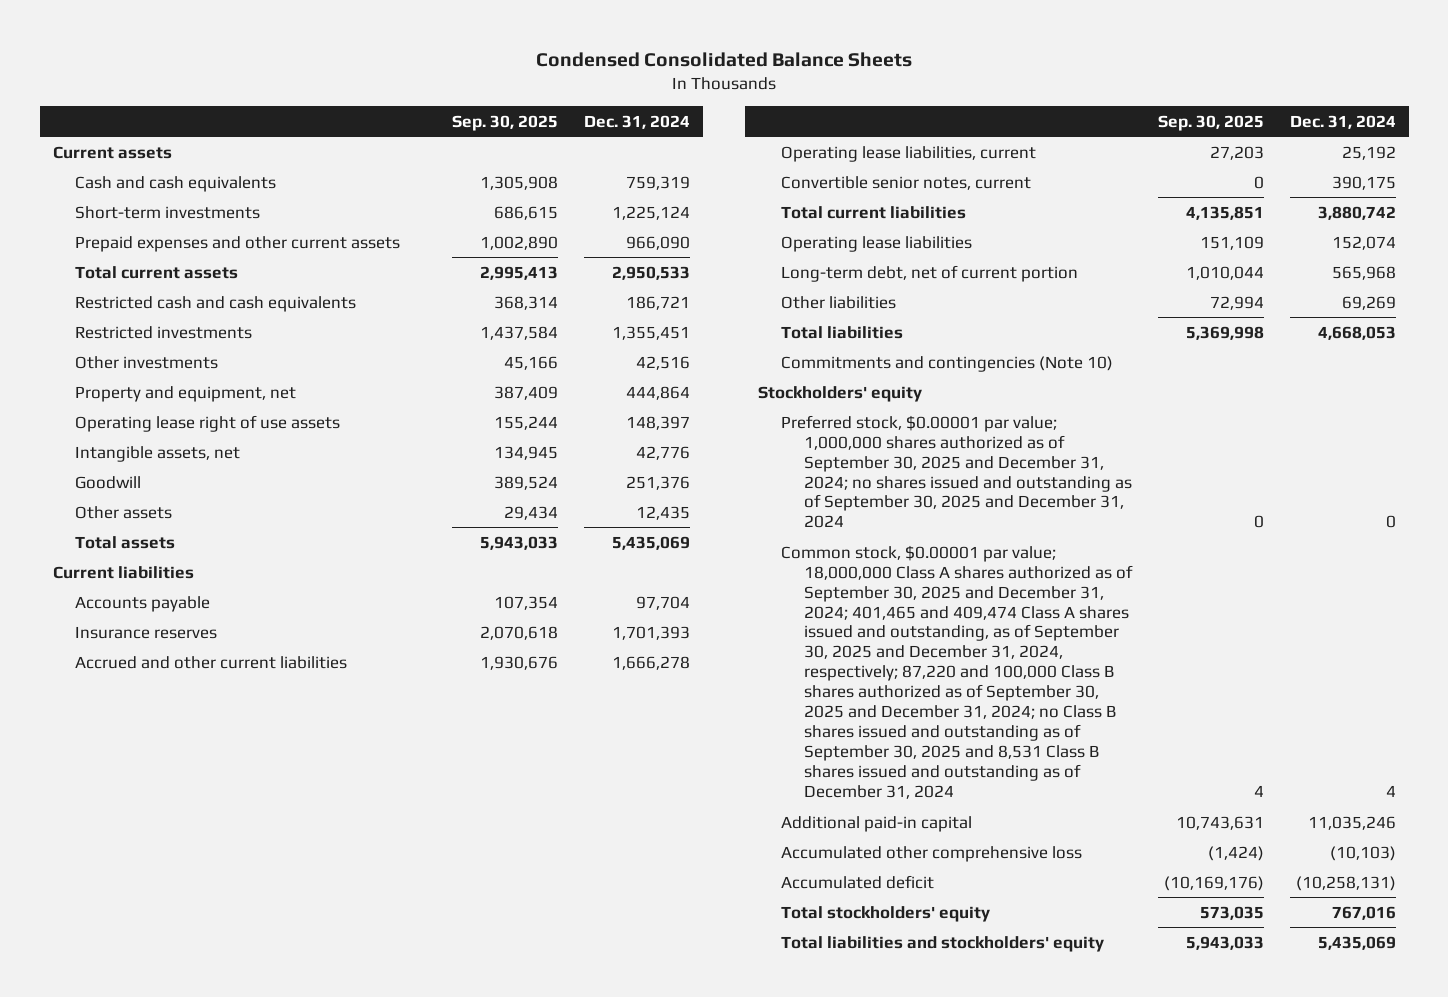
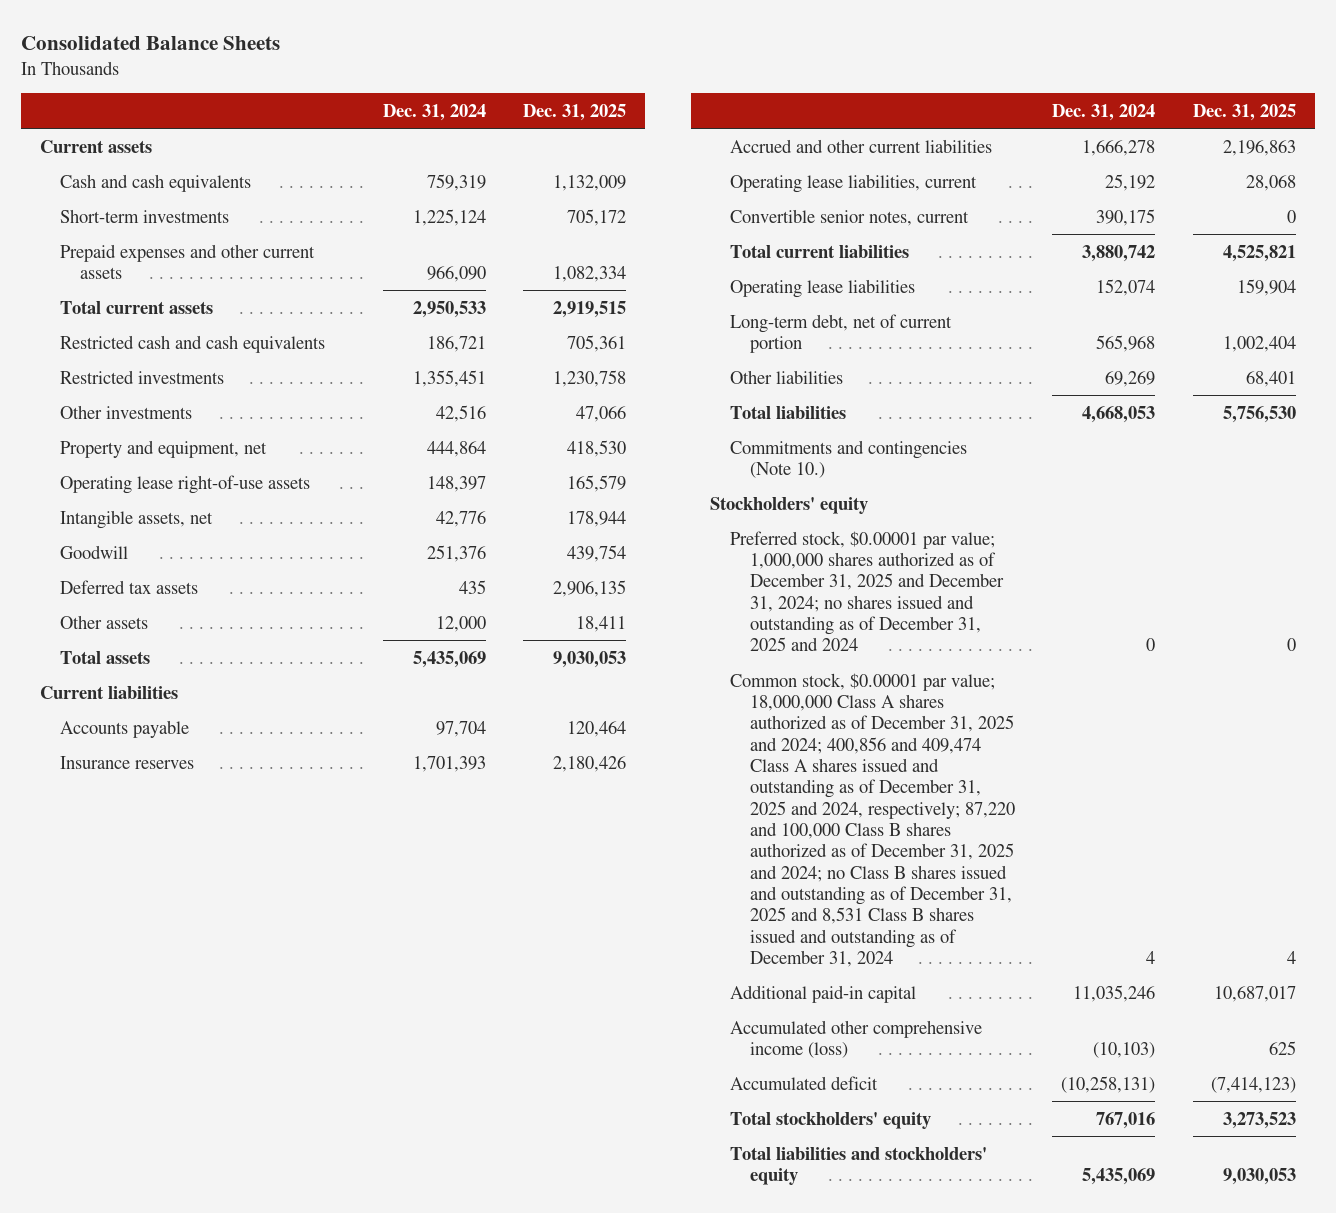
- Condensed Consolidated Balance Sheets
+ Consolidated Balance Sheets
- | Sep. 30, 2025 | Dec. 31, 2024
+ | Dec. 31, 2024 | Dec. 31, 2025
- Operating lease right of use assets | 155,244 | 148,397
+ Operating lease right-of-use assets | 148,397 | 165,579
- Other assets | 29,434 | 12,435
+ Deferred tax assets | 435 | 2,906,135
+ Other assets | 12,000 | 18,411
- Commitments and contingencies (Note 10)
+ Commitments and contingencies (Note 10.)
- Preferred stock, $0.00001 par value; 1,000,000 shares authorized as of September 30, 2025 and December 31, 2024; no shares issued and outstanding as of September 30, 2025 and December 31, 2024 | 0 | 0
- Common stock, $0.00001 par value; 18,000,000 Class A shares authorized as of September 30, 2025 and December 31, 2024; 401,465 and 409,474 Class A shares issued and outstanding, as of September 30, 2025 and December 31, 2024, respectively; 87,220 and 100,000 Class B shares authorized as of September 30, 2025 and December 31, 2024; no Class B shares issued and outstanding as of September 30, 2025 and 8,531 Class B shares issued and outstanding as of December 31, 2024 | 4 | 4
+ Preferred stock, $0.00001 par value; 1,000,000 shares authorized as of December 31, 2025 and December 31, 2024; no shares issued and outstanding as of December 31, 2025 and 2024 | 0 | 0
+ Common stock, $0.00001 par value; 18,000,000 Class A shares authorized as of December 31, 2025 and 2024; 400,856 and 409,474 Class A shares issued and outstanding as of December 31, 2025 and 2024, respectively; 87,220 and 100,000 Class B shares authorized as of December 31, 2025 and 2024; no Class B shares issued and outstanding as of December 31, 2025 and 8,531 Class B shares issued and outstanding as of December 31, 2024 | 4 | 4
- Accumulated other comprehensive loss | (1,424) | (10,103)
+ Accumulated other comprehensive income (loss) | (10,103) | 625

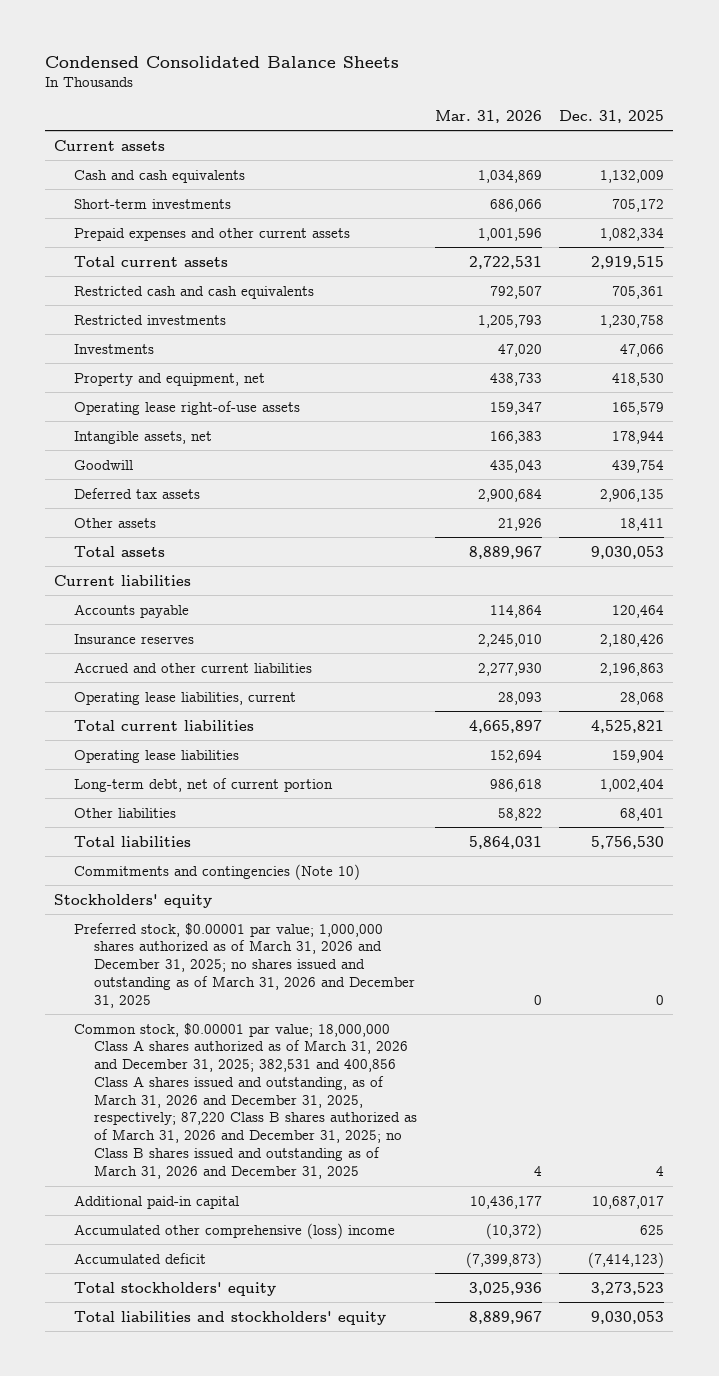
- Consolidated Balance Sheets
+ Condensed Consolidated Balance Sheets
- | Dec. 31, 2024 | Dec. 31, 2025
+ | Mar. 31, 2026 | Dec. 31, 2025
- Other investments | 42,516 | 47,066
+ Investments | 47,020 | 47,066
- Convertible senior notes, current | 390,175 | 0
- Commitments and contingencies (Note 10.)
+ Commitments and contingencies (Note 10)
- Preferred stock, $0.00001 par value; 1,000,000 shares authorized as of December 31, 2025 and December 31, 2024; no shares issued and outstanding as of December 31, 2025 and 2024 | 0 | 0
- Common stock, $0.00001 par value; 18,000,000 Class A shares authorized as of December 31, 2025 and 2024; 400,856 and 409,474 Class A shares issued and outstanding as of December 31, 2025 and 2024, respectively; 87,220 and 100,000 Class B shares authorized as of December 31, 2025 and 2024; no Class B shares issued and outstanding as of December 31, 2025 and 8,531 Class B shares issued and outstanding as of December 31, 2024 | 4 | 4
+ Preferred stock, $0.00001 par value; 1,000,000 shares authorized as of March 31, 2026 and December 31, 2025; no shares issued and outstanding as of March 31, 2026 and December 31, 2025 | 0 | 0
+ Common stock, $0.00001 par value; 18,000,000 Class A shares authorized as of March 31, 2026 and December 31, 2025; 382,531 and 400,856 Class A shares issued and outstanding, as of March 31, 2026 and December 31, 2025, respectively; 87,220 Class B shares authorized as of March 31, 2026 and December 31, 2025; no Class B shares issued and outstanding as of March 31, 2026 and December 31, 2025 | 4 | 4
- Accumulated other comprehensive income (loss) | (10,103) | 625
+ Accumulated other comprehensive (loss) income | (10,372) | 625

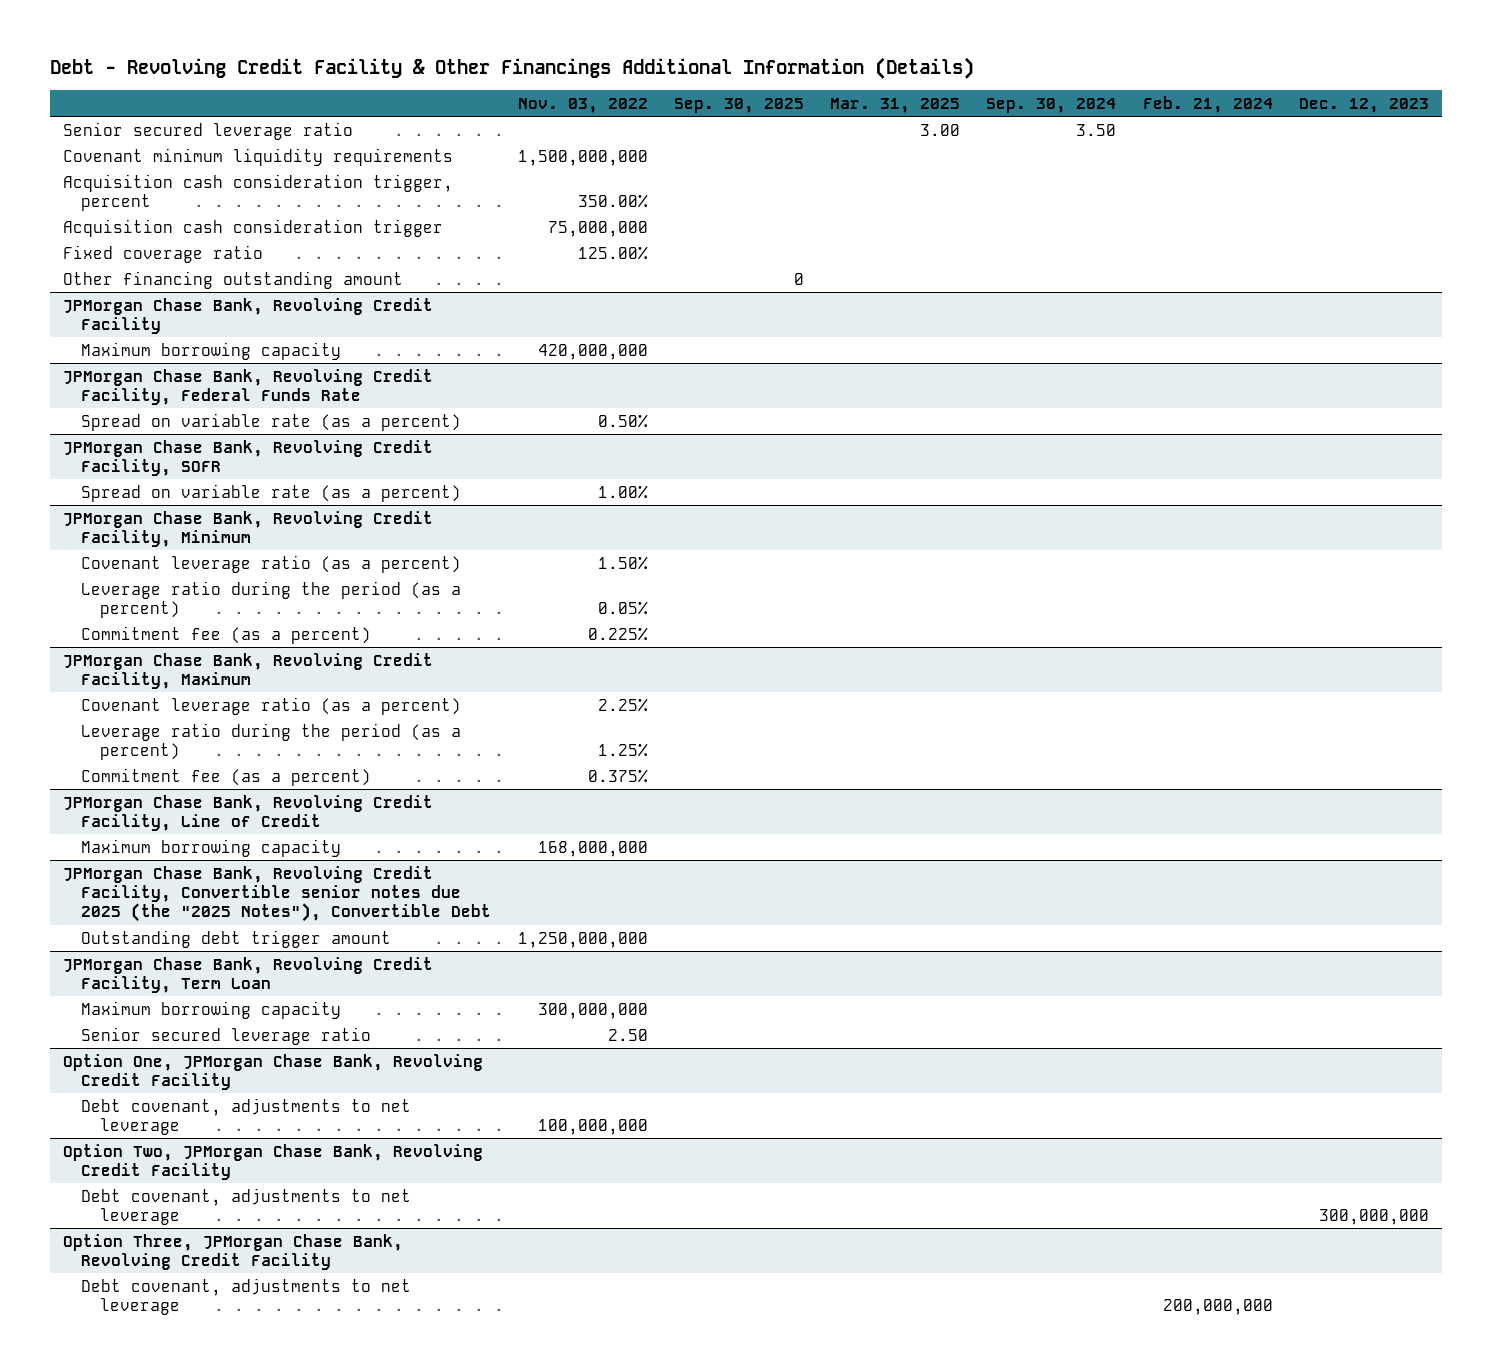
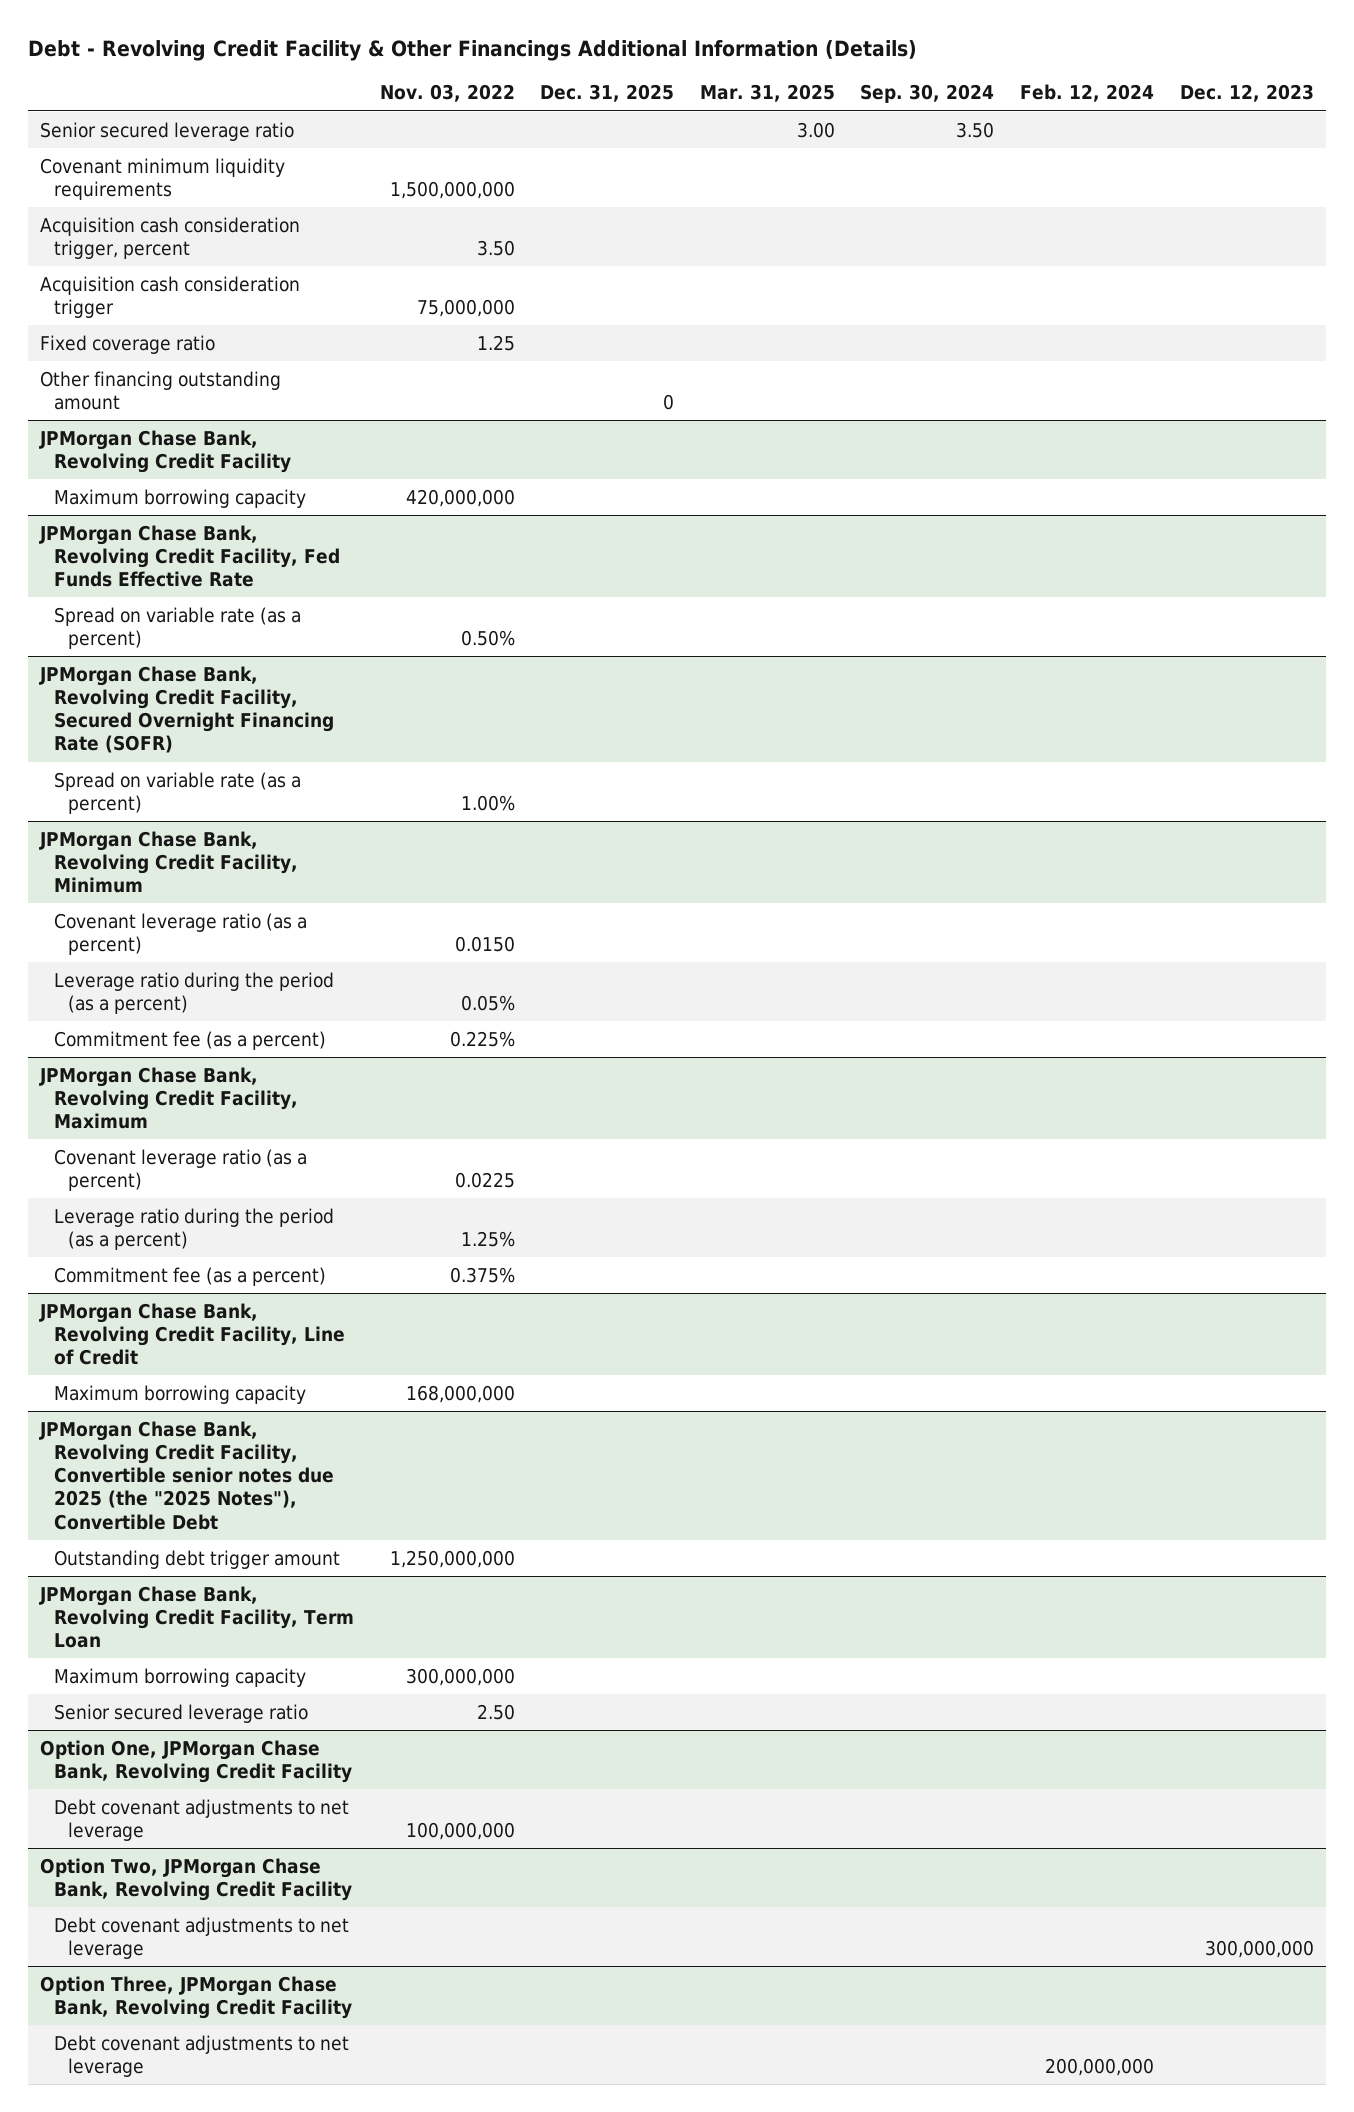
- | Nov. 03, 2022 | Sep. 30, 2025 | Mar. 31, 2025 | Sep. 30, 2024 | Feb. 21, 2024 | Dec. 12, 2023
+ | Nov. 03, 2022 | Dec. 31, 2025 | Mar. 31, 2025 | Sep. 30, 2024 | Feb. 12, 2024 | Dec. 12, 2023
- Acquisition cash consideration trigger, percent | 350.00% | | | | |
+ Acquisition cash consideration trigger, percent | 3.50 | | | | |
- Fixed coverage ratio | 125.00% | | | | |
+ Fixed coverage ratio | 1.25 | | | | |
- JPMorgan Chase Bank, Revolving Credit Facility, Federal Funds Rate
+ JPMorgan Chase Bank, Revolving Credit Facility, Fed Funds Effective Rate
- JPMorgan Chase Bank, Revolving Credit Facility, SOFR
+ JPMorgan Chase Bank, Revolving Credit Facility, Secured Overnight Financing Rate (SOFR)
@ JPMorgan Chase Bank, Revolving Credit Facility, Minimum
- Covenant leverage ratio (as a percent) | 1.50% | | | | |
+ Covenant leverage ratio (as a percent) | 0.0150 | | | | |
@ JPMorgan Chase Bank, Revolving Credit Facility, Maximum
- Covenant leverage ratio (as a percent) | 2.25% | | | | |
+ Covenant leverage ratio (as a percent) | 0.0225 | | | | |
@ Option One, JPMorgan Chase Bank, Revolving Credit Facility
- Debt covenant, adjustments to net leverage | 100,000,000 | | | | |
+ Debt covenant adjustments to net leverage | 100,000,000 | | | | |
@ Option Two, JPMorgan Chase Bank, Revolving Credit Facility
- Debt covenant, adjustments to net leverage | | | | | | 300,000,000
+ Debt covenant adjustments to net leverage | | | | | | 300,000,000
@ Option Three, JPMorgan Chase Bank, Revolving Credit Facility
- Debt covenant, adjustments to net leverage | | | | | 200,000,000 |
+ Debt covenant adjustments to net leverage | | | | | 200,000,000 |

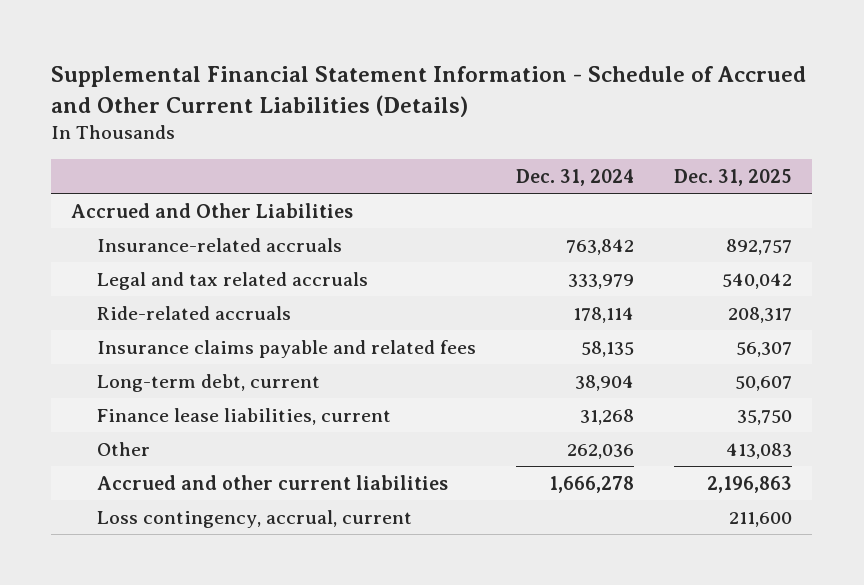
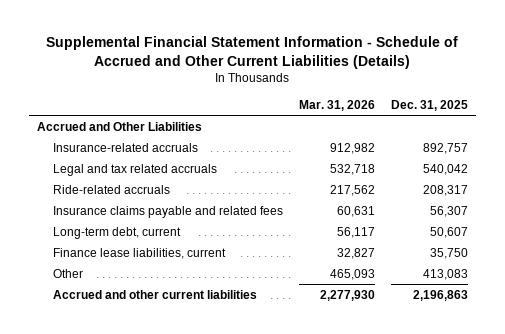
- | Dec. 31, 2024 | Dec. 31, 2025
+ | Mar. 31, 2026 | Dec. 31, 2025
- Loss contingency, accrual, current | | 211,600

